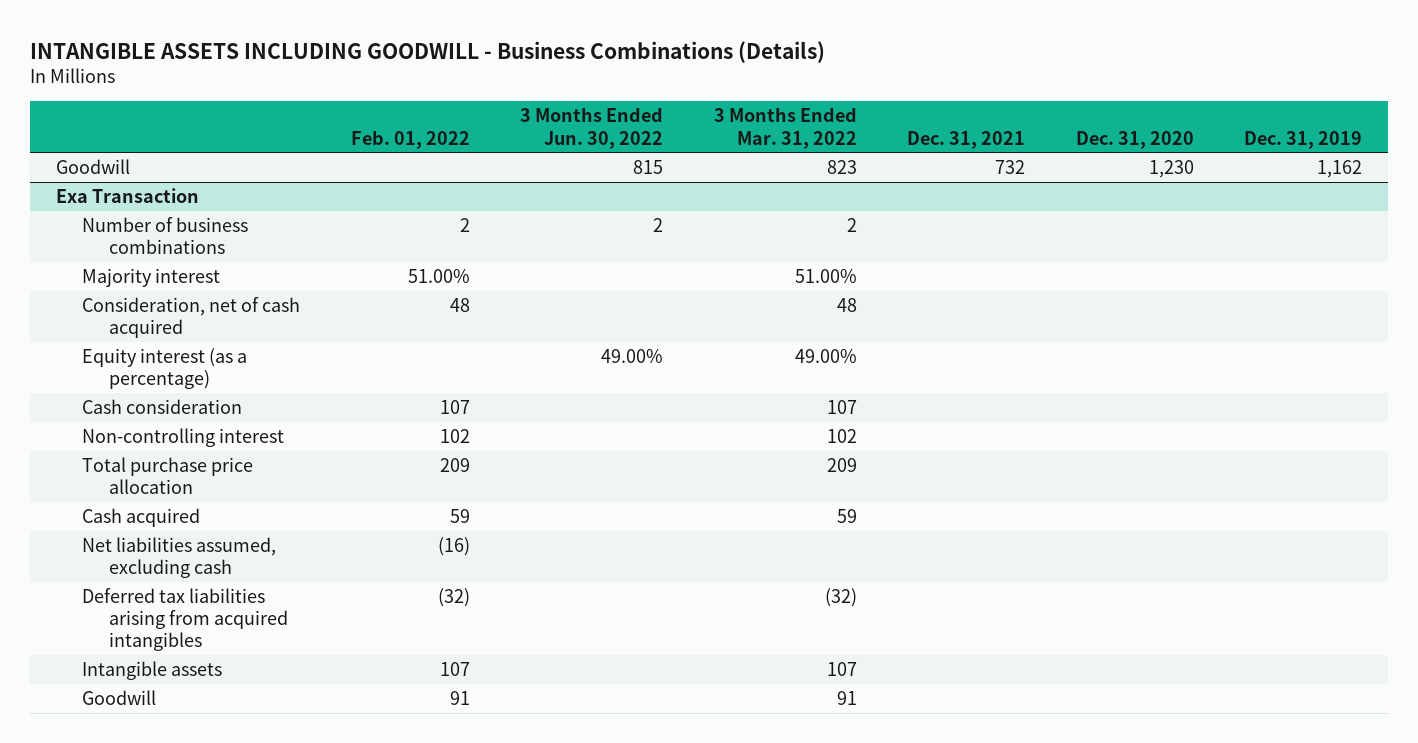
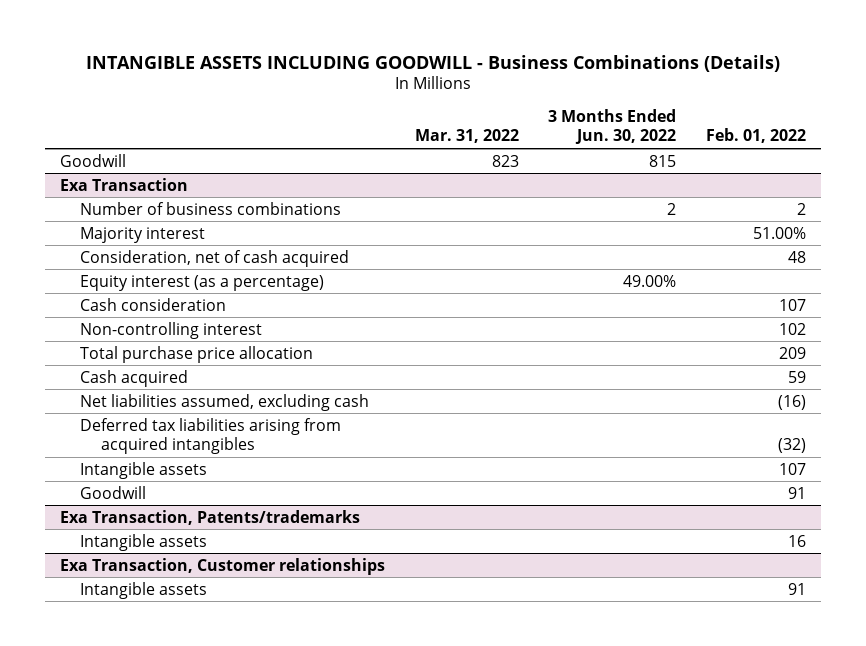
- | Feb. 01, 2022 | 3 Months Ended Jun. 30, 2022 | 3 Months Ended Mar. 31, 2022 | Dec. 31, 2021 | Dec. 31, 2020 | Dec. 31, 2019
+ | Mar. 31, 2022 | 3 Months Ended Jun. 30, 2022 | Feb. 01, 2022
+ Exa Transaction, Patents/trademarks
+ Intangible assets | | | 16
+ Exa Transaction, Customer relationships
+ Intangible assets | | | 91

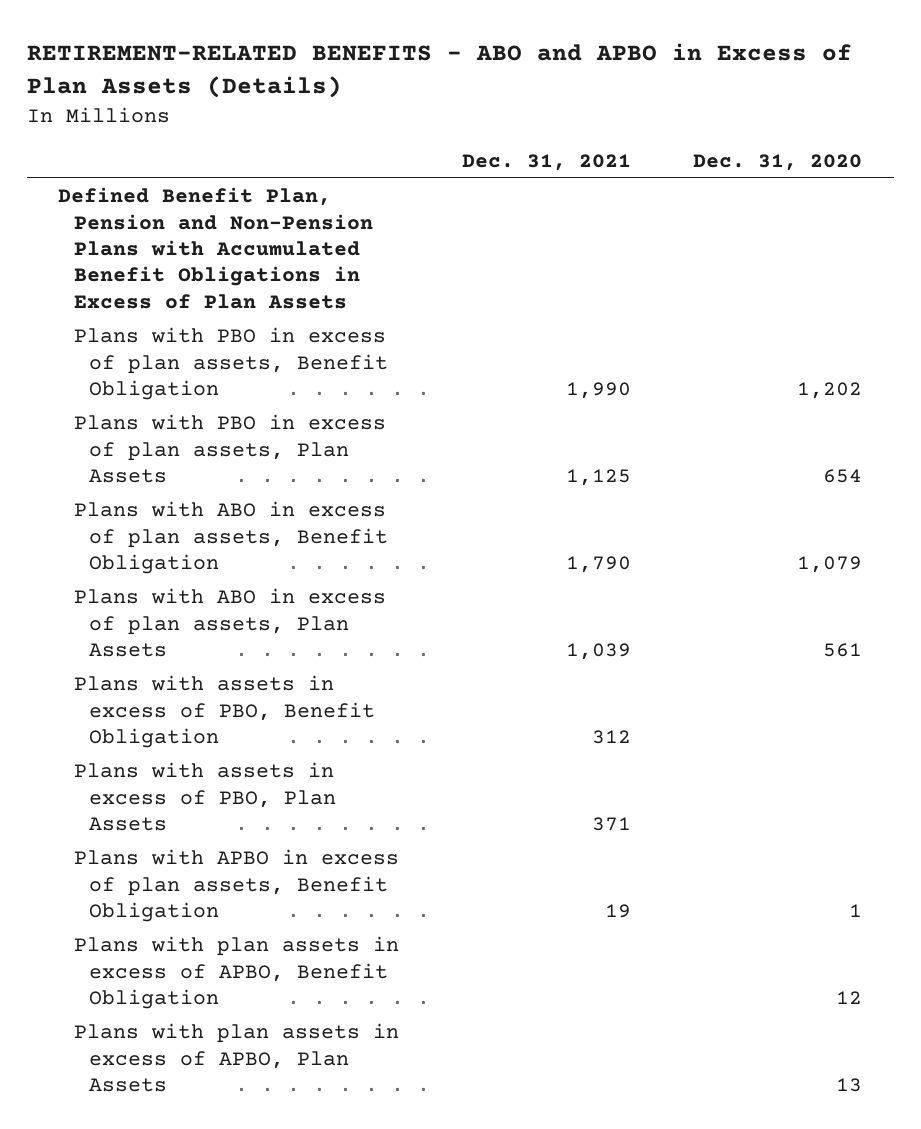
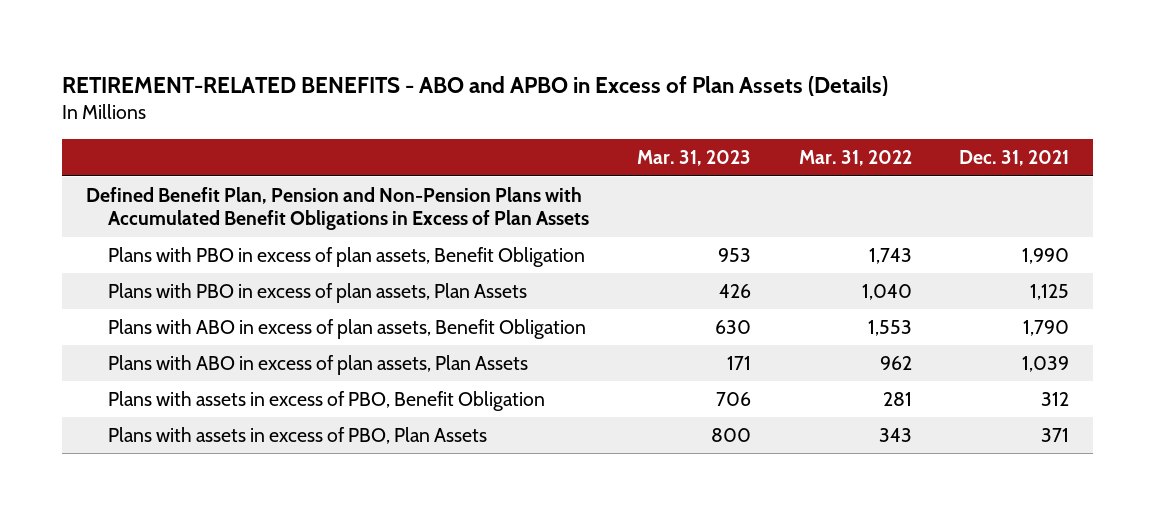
- | Dec. 31, 2021 | Dec. 31, 2020
+ | Mar. 31, 2023 | Mar. 31, 2022 | Dec. 31, 2021
- Plans with APBO in excess of plan assets, Benefit Obligation | 19 | 1
- Plans with plan assets in excess of APBO, Benefit Obligation | | 12
- Plans with plan assets in excess of APBO, Plan Assets | | 13

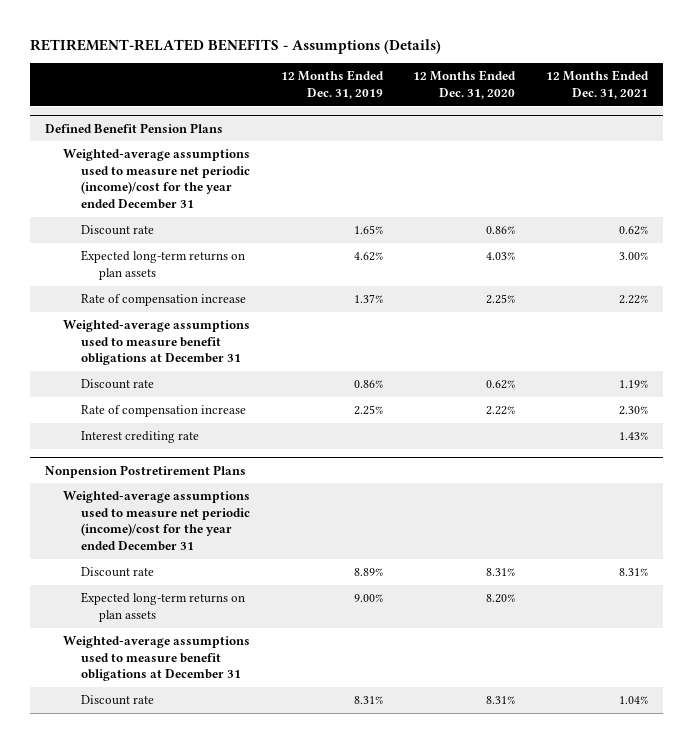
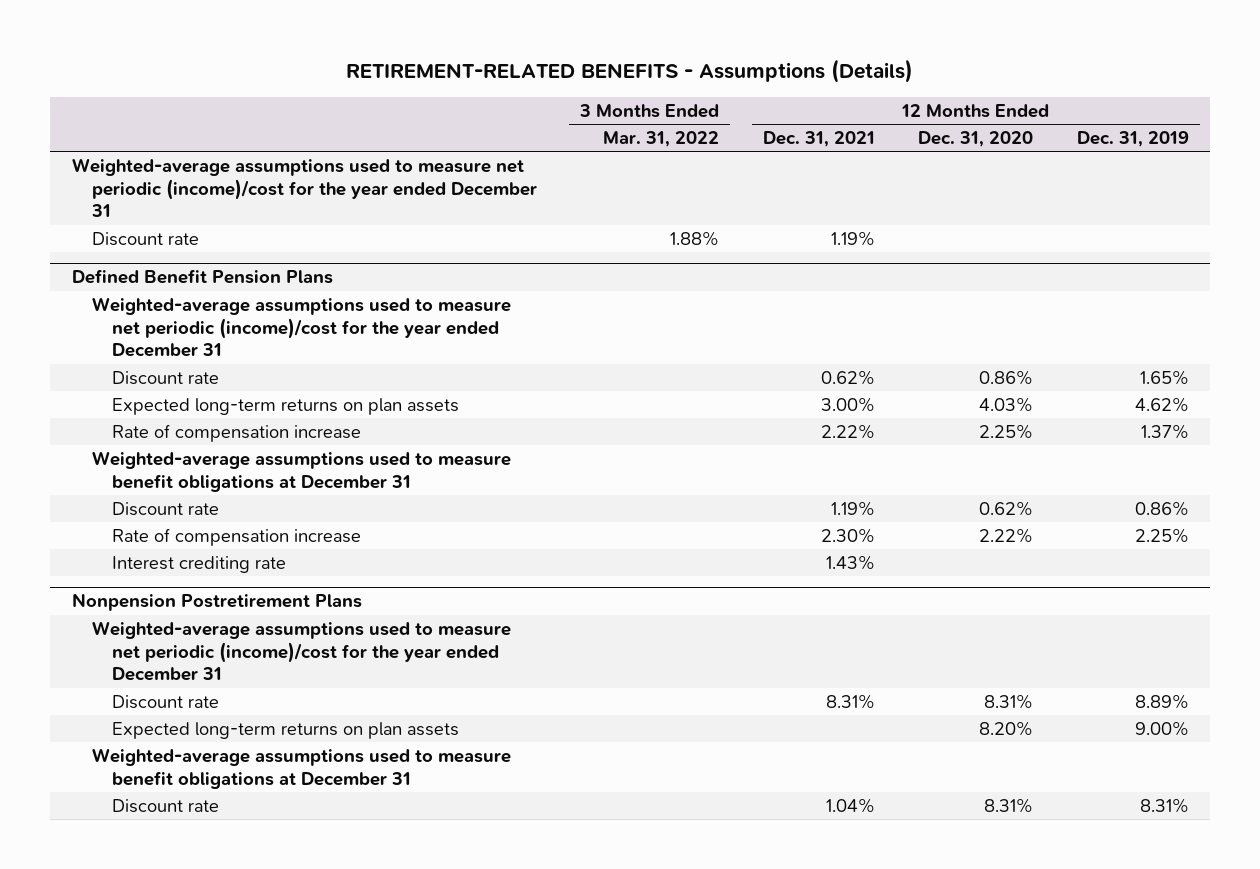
- | 12 Months Ended Dec. 31, 2019 | 12 Months Ended Dec. 31, 2020 | 12 Months Ended Dec. 31, 2021
+ | 3 Months Ended Mar. 31, 2022 | 12 Months Ended Dec. 31, 2021 | 12 Months Ended Dec. 31, 2020 | 12 Months Ended Dec. 31, 2019
+ Weighted-average assumptions used to measure net periodic (income)/cost for the year ended December 31
+ Discount rate | 1.88% | 1.19% | |

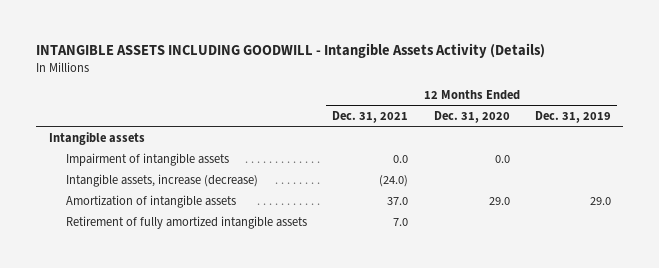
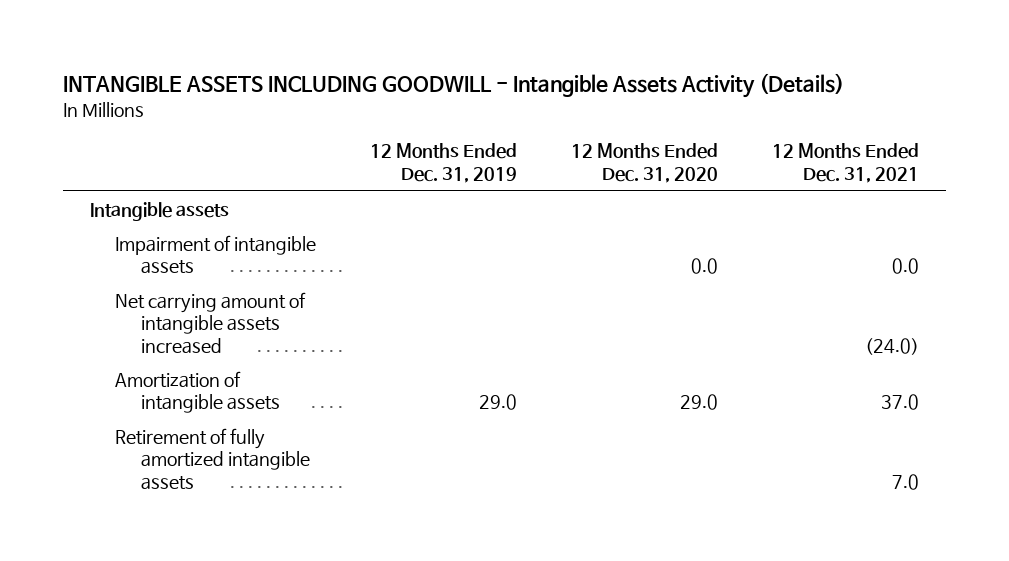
- | 12 Months Ended Dec. 31, 2021 | 12 Months Ended Dec. 31, 2020 | 12 Months Ended Dec. 31, 2019
+ | 12 Months Ended Dec. 31, 2019 | 12 Months Ended Dec. 31, 2020 | 12 Months Ended Dec. 31, 2021
- Intangible assets, increase (decrease) | (24.0) | |
+ Net carrying amount of intangible assets increased | | | (24.0)

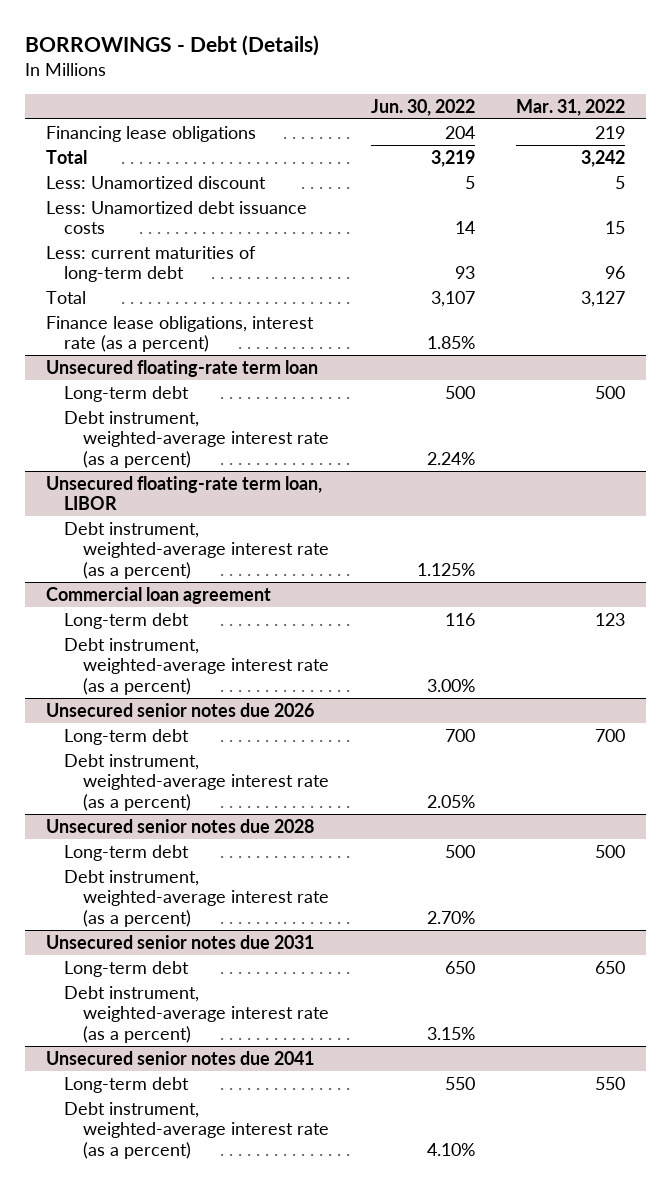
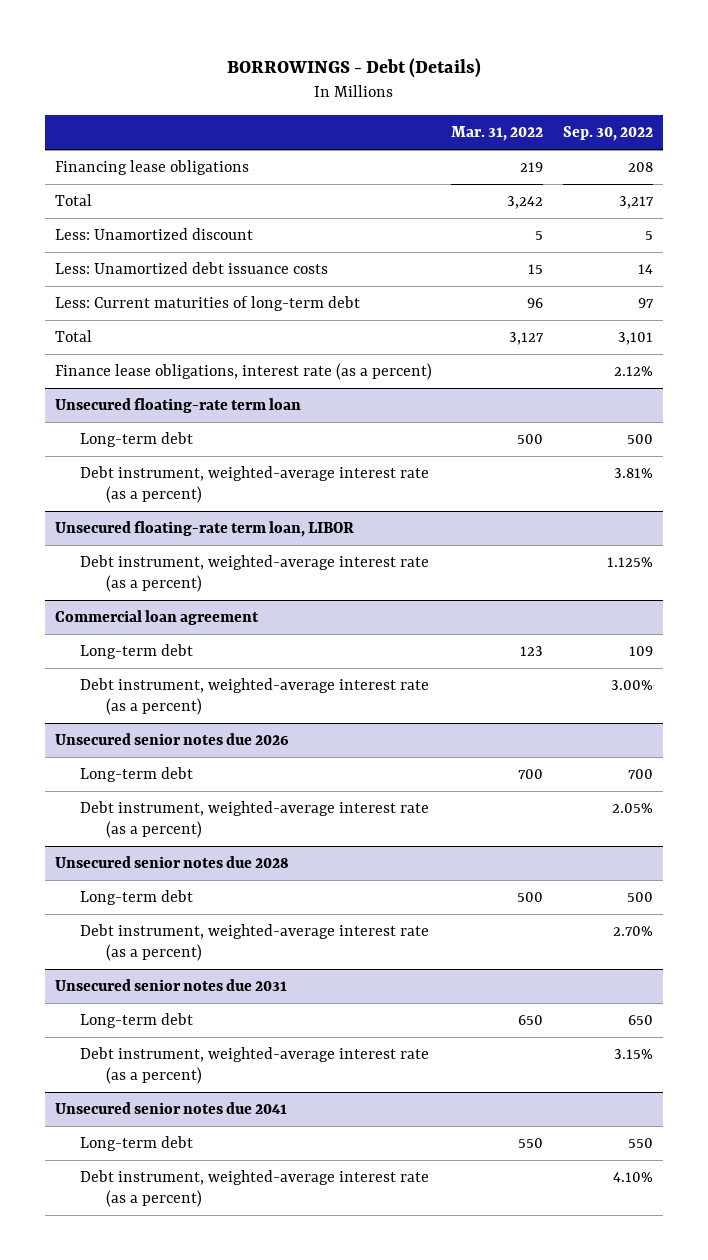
- | Jun. 30, 2022 | Mar. 31, 2022
+ | Mar. 31, 2022 | Sep. 30, 2022
- Less: current maturities of long-term debt | 93 | 96
+ Less: Current maturities of long-term debt | 96 | 97

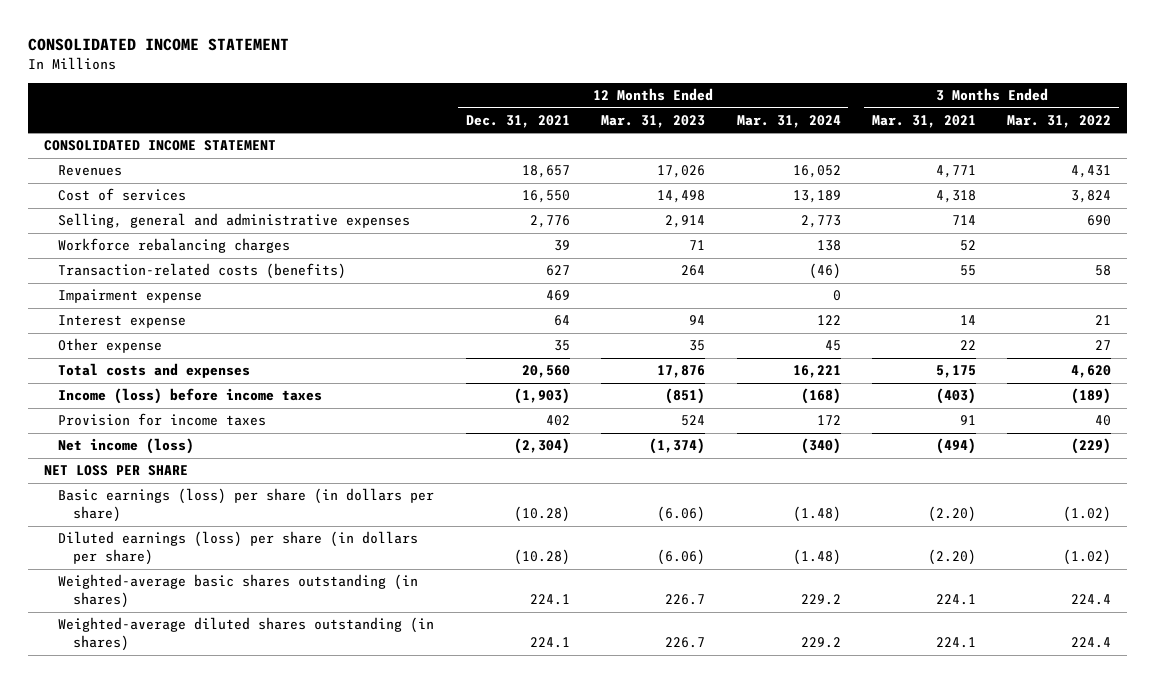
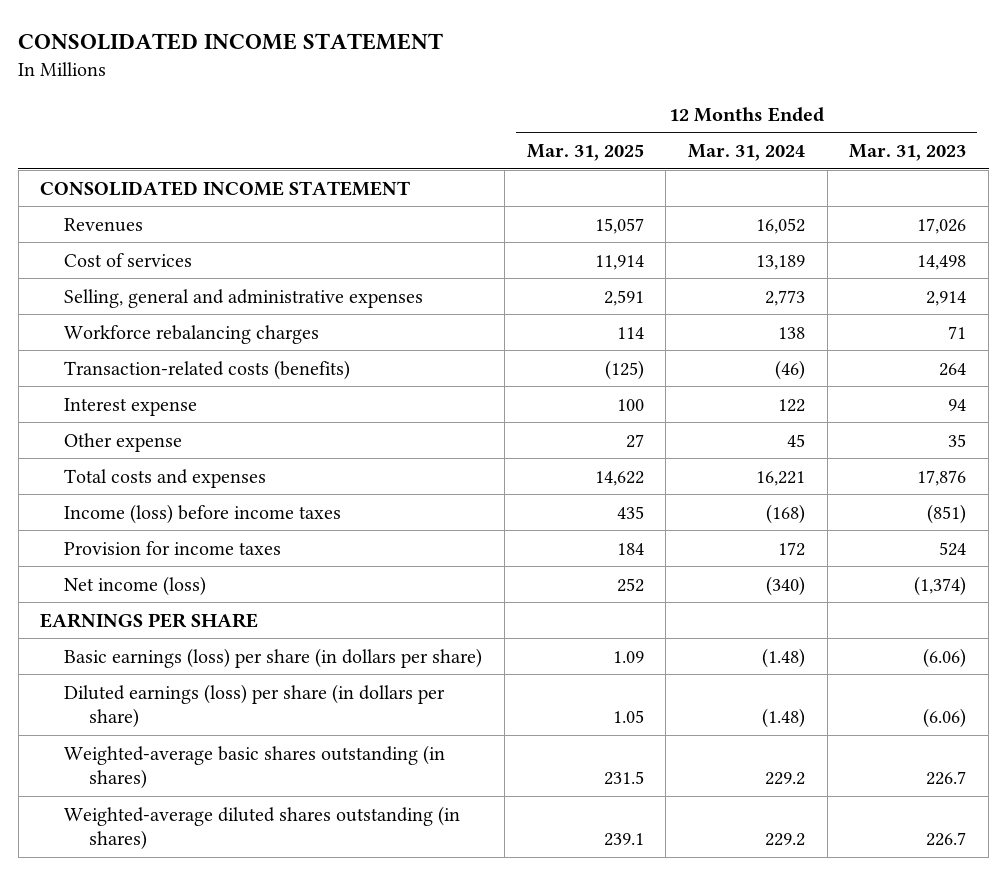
- | 12 Months Ended Dec. 31, 2021 | 12 Months Ended Mar. 31, 2023 | 12 Months Ended Mar. 31, 2024 | 3 Months Ended Mar. 31, 2021 | 3 Months Ended Mar. 31, 2022
+ | 12 Months Ended Mar. 31, 2025 | 12 Months Ended Mar. 31, 2024 | 12 Months Ended Mar. 31, 2023
- Impairment expense | 469 | | 0 | |
- NET LOSS PER SHARE
+ EARNINGS PER SHARE

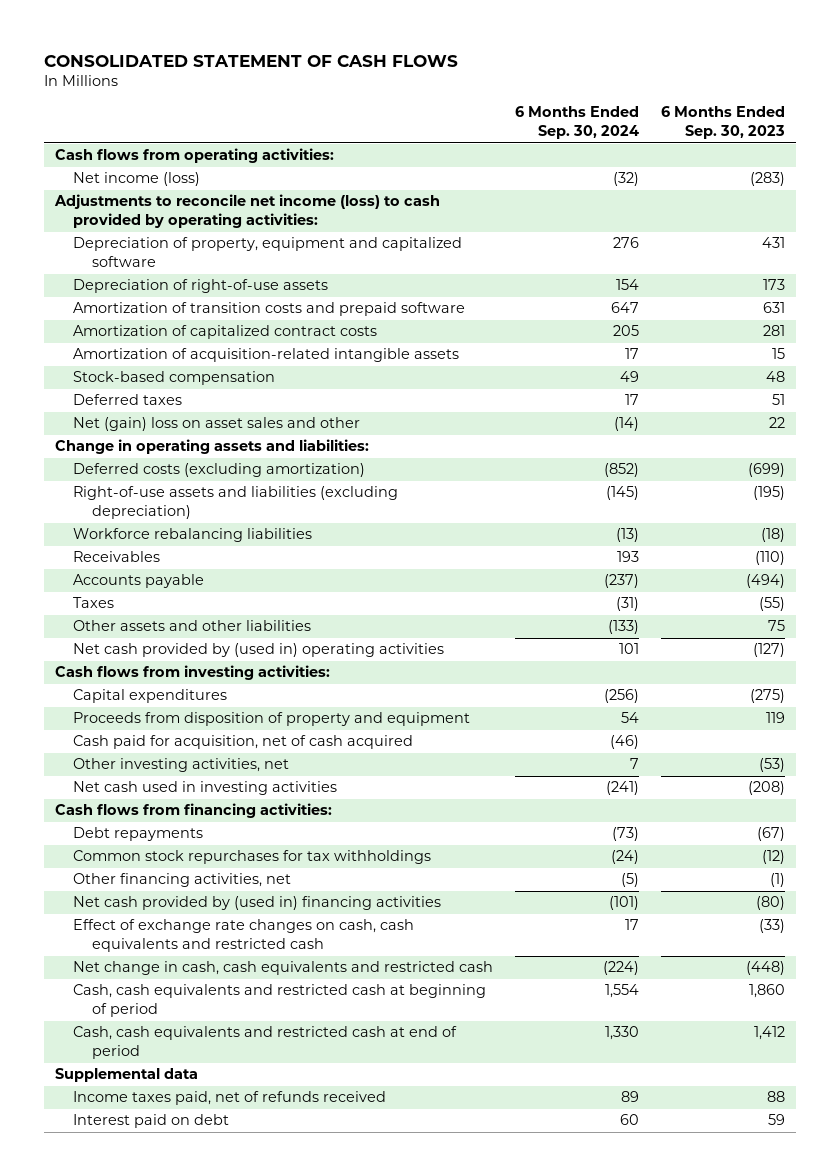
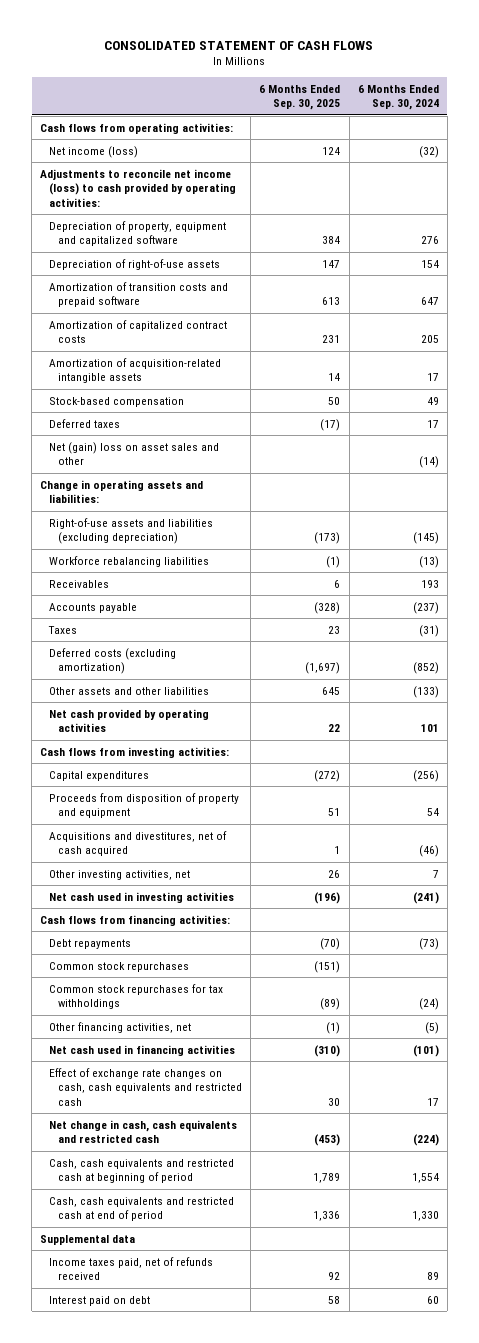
- | 6 Months Ended Sep. 30, 2024 | 6 Months Ended Sep. 30, 2023
+ | 6 Months Ended Sep. 30, 2025 | 6 Months Ended Sep. 30, 2024
moved down: Deferred costs (excluding amortization) | (1,697) | (852)
- Net cash provided by (used in) operating activities | 101 | (127)
+ Net cash provided by operating activities | 22 | 101
- Cash paid for acquisition, net of cash acquired | (46) |
+ Acquisitions and divestitures, net of cash acquired | 1 | (46)
+ Common stock repurchases | (151) |
- Net cash provided by (used in) financing activities | (101) | (80)
+ Net cash used in financing activities | (310) | (101)

